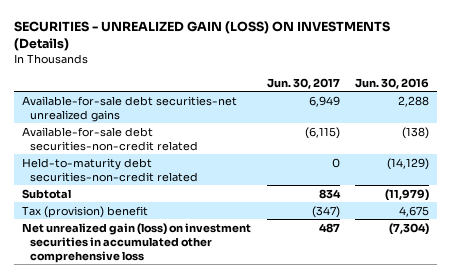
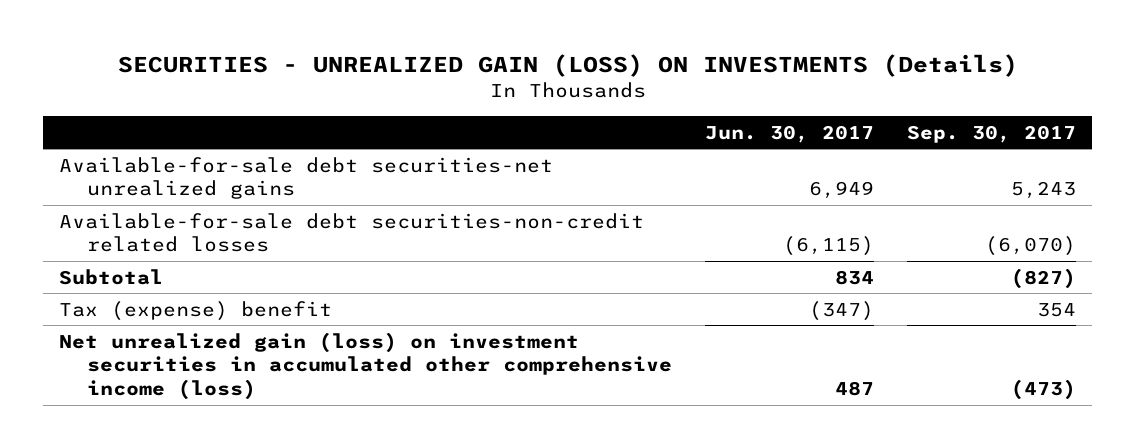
- | Jun. 30, 2017 | Jun. 30, 2016
+ | Jun. 30, 2017 | Sep. 30, 2017
- Available-for-sale debt securities-non-credit related | (6,115) | (138)
- Held-to-maturity debt securities-non-credit related | 0 | (14,129)
+ Available-for-sale debt securities-non-credit related losses | (6,115) | (6,070)
- Tax (provision) benefit | (347) | 4,675
- Net unrealized gain (loss) on investment securities in accumulated other comprehensive loss | 487 | (7,304)
+ Tax (expense) benefit | (347) | 354
+ Net unrealized gain (loss) on investment securities in accumulated other comprehensive income (loss) | 487 | (473)

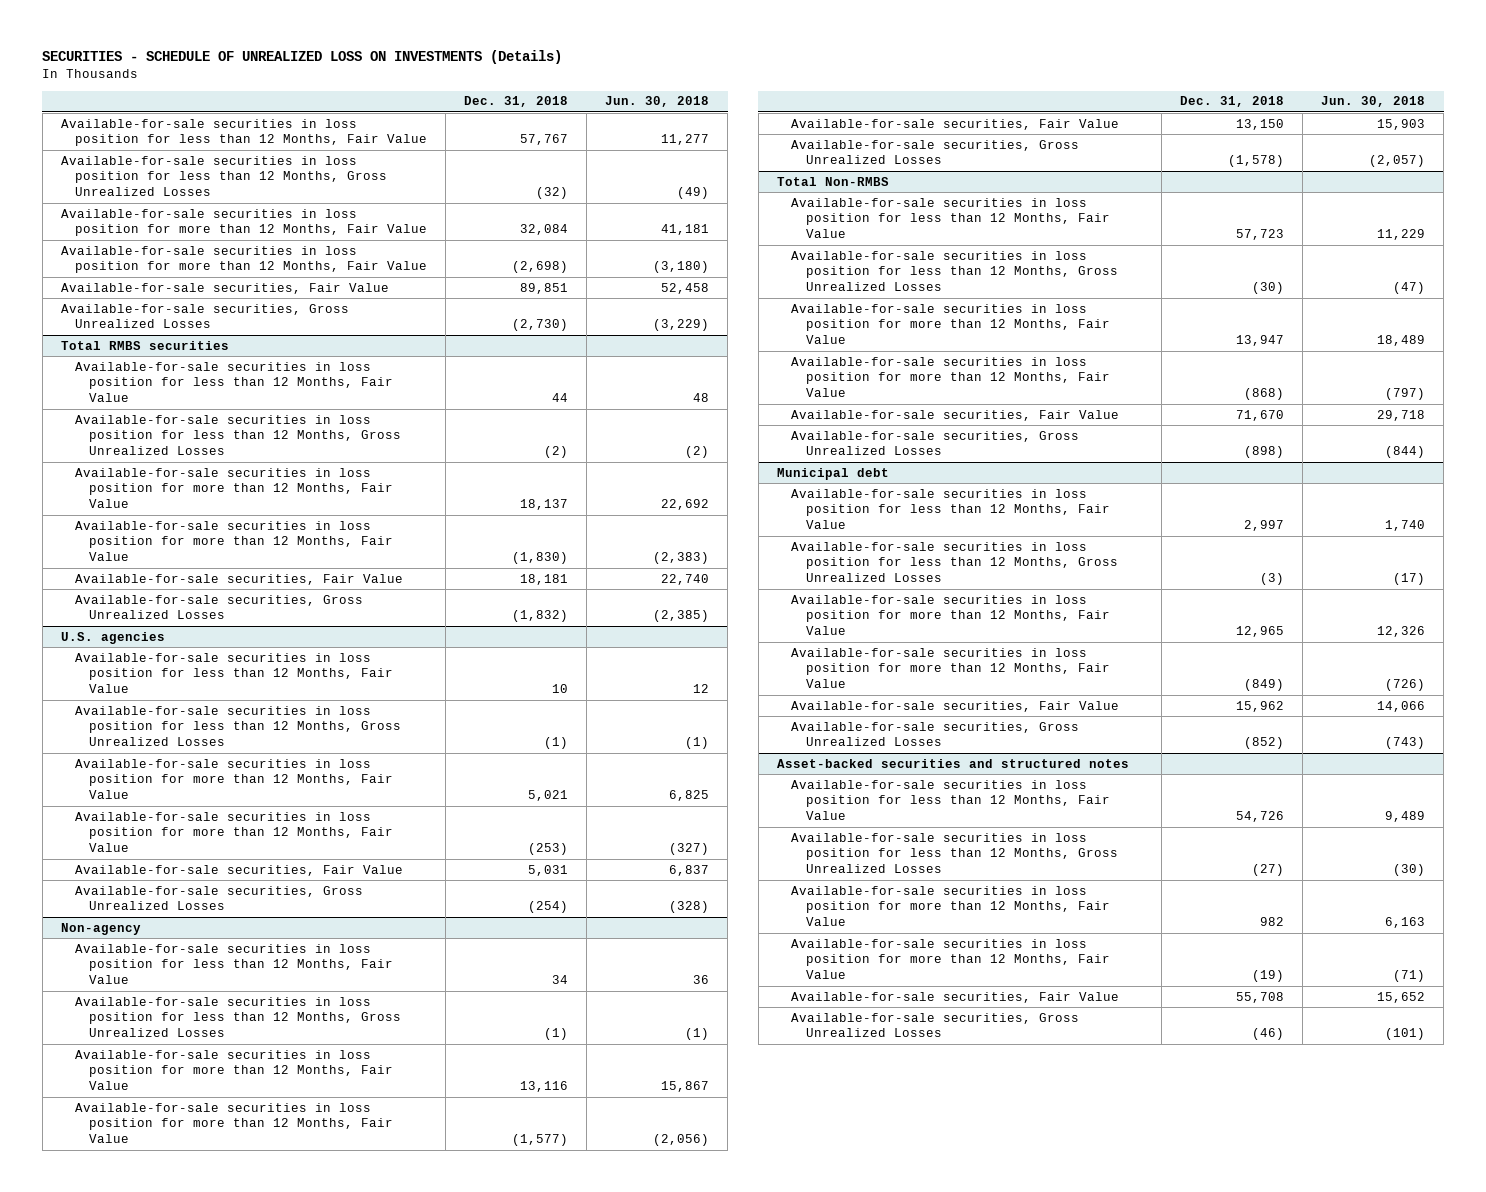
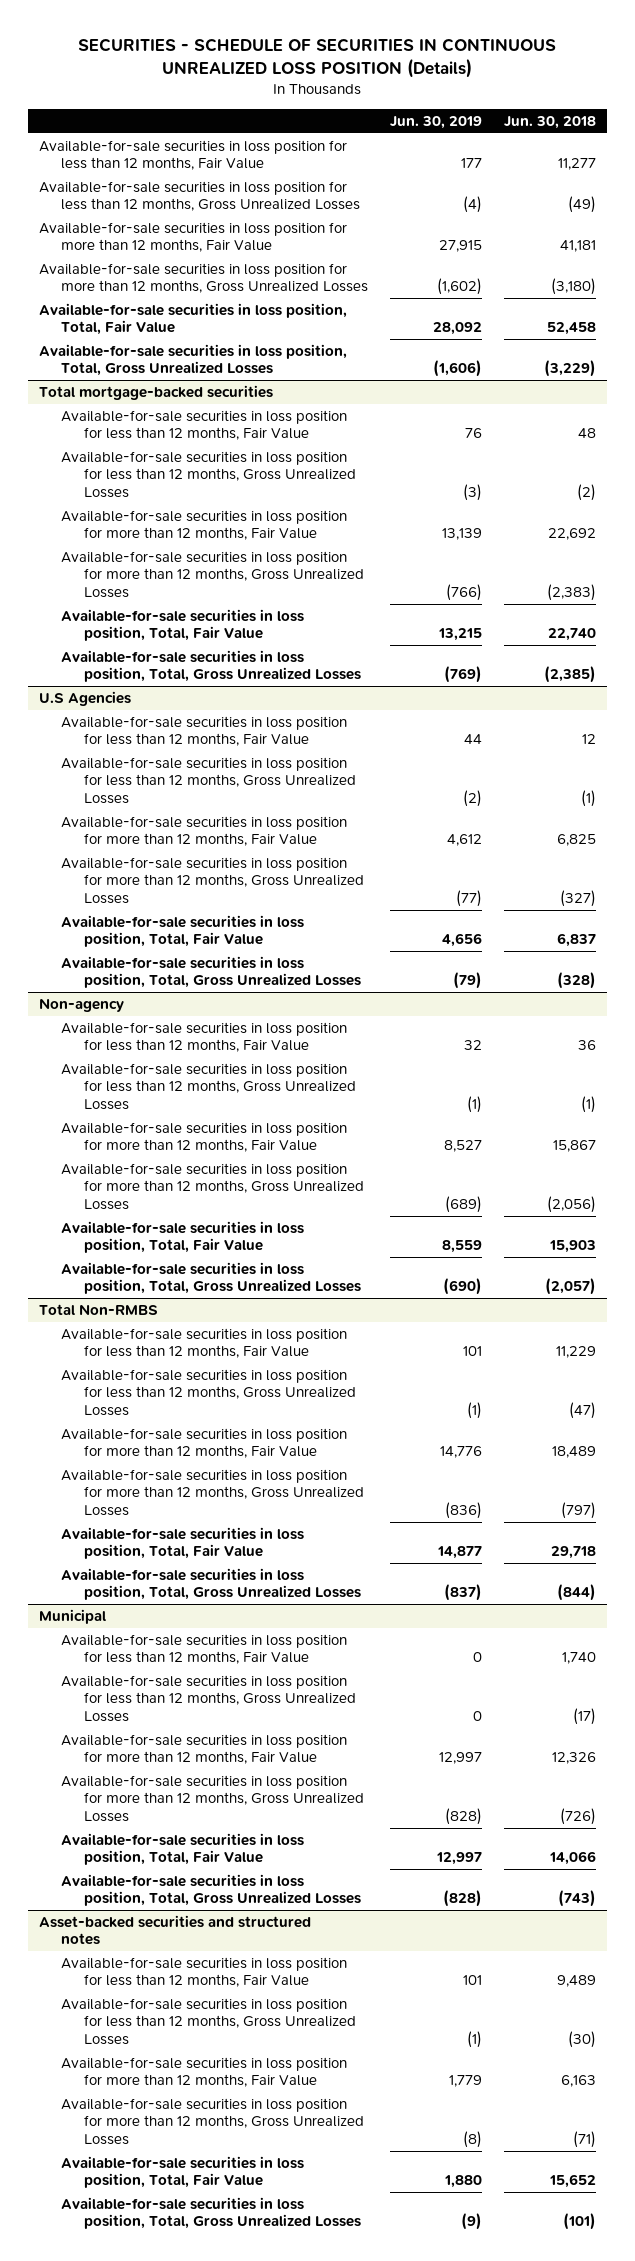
- SECURITIES - SCHEDULE OF UNREALIZED LOSS ON INVESTMENTS (Details)
+ SECURITIES - SCHEDULE OF SECURITIES IN CONTINUOUS UNREALIZED LOSS POSITION (Details)
- | Dec. 31, 2018 | Jun. 30, 2018
+ | Jun. 30, 2019 | Jun. 30, 2018
- Available-for-sale securities in loss position for less than 12 Months, Fair Value | 57,767 | 11,277
- Available-for-sale securities in loss position for less than 12 Months, Gross Unrealized Losses | (32) | (49)
- Available-for-sale securities in loss position for more than 12 Months, Fair Value | 32,084 | 41,181
- Available-for-sale securities in loss position for more than 12 Months, Fair Value | (2,698) | (3,180)
- Available-for-sale securities, Fair Value | 89,851 | 52,458
- Available-for-sale securities, Gross Unrealized Losses | (2,730) | (3,229)
- Total RMBS securities
- Available-for-sale securities in loss position for less than 12 Months, Fair Value | 44 | 48
- Available-for-sale securities in loss position for less than 12 Months, Gross Unrealized Losses | (2) | (2)
- Available-for-sale securities in loss position for more than 12 Months, Fair Value | 18,137 | 22,692
- Available-for-sale securities in loss position for more than 12 Months, Fair Value | (1,830) | (2,383)
- Available-for-sale securities, Fair Value | 18,181 | 22,740
- Available-for-sale securities, Gross Unrealized Losses | (1,832) | (2,385)
- U.S. agencies
- Available-for-sale securities in loss position for less than 12 Months, Fair Value | 10 | 12
- Available-for-sale securities in loss position for less than 12 Months, Gross Unrealized Losses | (1) | (1)
- Available-for-sale securities in loss position for more than 12 Months, Fair Value | 5,021 | 6,825
- Available-for-sale securities in loss position for more than 12 Months, Fair Value | (253) | (327)
- Available-for-sale securities, Fair Value | 5,031 | 6,837
- Available-for-sale securities, Gross Unrealized Losses | (254) | (328)
+ Available-for-sale securities in loss position for less than 12 months, Fair Value | 177 | 11,277
+ Available-for-sale securities in loss position for less than 12 months, Gross Unrealized Losses | (4) | (49)
+ Available-for-sale securities in loss position for more than 12 months, Fair Value | 27,915 | 41,181
+ Available-for-sale securities in loss position for more than 12 months, Gross Unrealized Losses | (1,602) | (3,180)
+ Available-for-sale securities in loss position, Total, Fair Value | 28,092 | 52,458
+ Available-for-sale securities in loss position, Total, Gross Unrealized Losses | (1,606) | (3,229)
+ Total mortgage-backed securities
+ Available-for-sale securities in loss position for less than 12 months, Fair Value | 76 | 48
+ Available-for-sale securities in loss position for less than 12 months, Gross Unrealized Losses | (3) | (2)
+ Available-for-sale securities in loss position for more than 12 months, Fair Value | 13,139 | 22,692
+ Available-for-sale securities in loss position for more than 12 months, Gross Unrealized Losses | (766) | (2,383)
+ Available-for-sale securities in loss position, Total, Fair Value | 13,215 | 22,740
+ Available-for-sale securities in loss position, Total, Gross Unrealized Losses | (769) | (2,385)
+ U.S Agencies
+ Available-for-sale securities in loss position for less than 12 months, Fair Value | 44 | 12
+ Available-for-sale securities in loss position for less than 12 months, Gross Unrealized Losses | (2) | (1)
+ Available-for-sale securities in loss position for more than 12 months, Fair Value | 4,612 | 6,825
+ Available-for-sale securities in loss position for more than 12 months, Gross Unrealized Losses | (77) | (327)
+ Available-for-sale securities in loss position, Total, Fair Value | 4,656 | 6,837
+ Available-for-sale securities in loss position, Total, Gross Unrealized Losses | (79) | (328)
@ Non-agency
- Available-for-sale securities in loss position for less than 12 Months, Fair Value | 34 | 36
- Available-for-sale securities in loss position for less than 12 Months, Gross Unrealized Losses | (1) | (1)
- Available-for-sale securities in loss position for more than 12 Months, Fair Value | 13,116 | 15,867
- Available-for-sale securities in loss position for more than 12 Months, Fair Value | (1,577) | (2,056)
- Available-for-sale securities, Fair Value | 13,150 | 15,903
- Available-for-sale securities, Gross Unrealized Losses | (1,578) | (2,057)
+ Available-for-sale securities in loss position for less than 12 months, Fair Value | 32 | 36
+ Available-for-sale securities in loss position for less than 12 months, Gross Unrealized Losses | (1) | (1)
+ Available-for-sale securities in loss position for more than 12 months, Fair Value | 8,527 | 15,867
+ Available-for-sale securities in loss position for more than 12 months, Gross Unrealized Losses | (689) | (2,056)
+ Available-for-sale securities in loss position, Total, Fair Value | 8,559 | 15,903
+ Available-for-sale securities in loss position, Total, Gross Unrealized Losses | (690) | (2,057)
@ Total Non-RMBS
- Available-for-sale securities in loss position for less than 12 Months, Fair Value | 57,723 | 11,229
- Available-for-sale securities in loss position for less than 12 Months, Gross Unrealized Losses | (30) | (47)
- Available-for-sale securities in loss position for more than 12 Months, Fair Value | 13,947 | 18,489
- Available-for-sale securities in loss position for more than 12 Months, Fair Value | (868) | (797)
- Available-for-sale securities, Fair Value | 71,670 | 29,718
- Available-for-sale securities, Gross Unrealized Losses | (898) | (844)
- Municipal debt
- Available-for-sale securities in loss position for less than 12 Months, Fair Value | 2,997 | 1,740
- Available-for-sale securities in loss position for less than 12 Months, Gross Unrealized Losses | (3) | (17)
- Available-for-sale securities in loss position for more than 12 Months, Fair Value | 12,965 | 12,326
- Available-for-sale securities in loss position for more than 12 Months, Fair Value | (849) | (726)
- Available-for-sale securities, Fair Value | 15,962 | 14,066
- Available-for-sale securities, Gross Unrealized Losses | (852) | (743)
@ Total Non-RMBS
+ Available-for-sale securities in loss position for less than 12 months, Fair Value | 101 | 11,229
+ Available-for-sale securities in loss position for less than 12 months, Gross Unrealized Losses | (1) | (47)
+ Available-for-sale securities in loss position for more than 12 months, Fair Value | 14,776 | 18,489
+ Available-for-sale securities in loss position for more than 12 months, Gross Unrealized Losses | (836) | (797)
+ Available-for-sale securities in loss position, Total, Fair Value | 14,877 | 29,718
+ Available-for-sale securities in loss position, Total, Gross Unrealized Losses | (837) | (844)
+ Municipal
+ Available-for-sale securities in loss position for less than 12 months, Fair Value | 0 | 1,740
+ Available-for-sale securities in loss position for less than 12 months, Gross Unrealized Losses | 0 | (17)
+ Available-for-sale securities in loss position for more than 12 months, Fair Value | 12,997 | 12,326
+ Available-for-sale securities in loss position for more than 12 months, Gross Unrealized Losses | (828) | (726)
+ Available-for-sale securities in loss position, Total, Fair Value | 12,997 | 14,066
+ Available-for-sale securities in loss position, Total, Gross Unrealized Losses | (828) | (743)
@ Asset-backed securities and structured notes
- Available-for-sale securities in loss position for less than 12 Months, Fair Value | 54,726 | 9,489
- Available-for-sale securities in loss position for less than 12 Months, Gross Unrealized Losses | (27) | (30)
- Available-for-sale securities in loss position for more than 12 Months, Fair Value | 982 | 6,163
- Available-for-sale securities in loss position for more than 12 Months, Fair Value | (19) | (71)
- Available-for-sale securities, Fair Value | 55,708 | 15,652
- Available-for-sale securities, Gross Unrealized Losses | (46) | (101)
+ Available-for-sale securities in loss position for less than 12 months, Fair Value | 101 | 9,489
+ Available-for-sale securities in loss position for less than 12 months, Gross Unrealized Losses | (1) | (30)
+ Available-for-sale securities in loss position for more than 12 months, Fair Value | 1,779 | 6,163
+ Available-for-sale securities in loss position for more than 12 months, Gross Unrealized Losses | (8) | (71)
+ Available-for-sale securities in loss position, Total, Fair Value | 1,880 | 15,652
+ Available-for-sale securities in loss position, Total, Gross Unrealized Losses | (9) | (101)

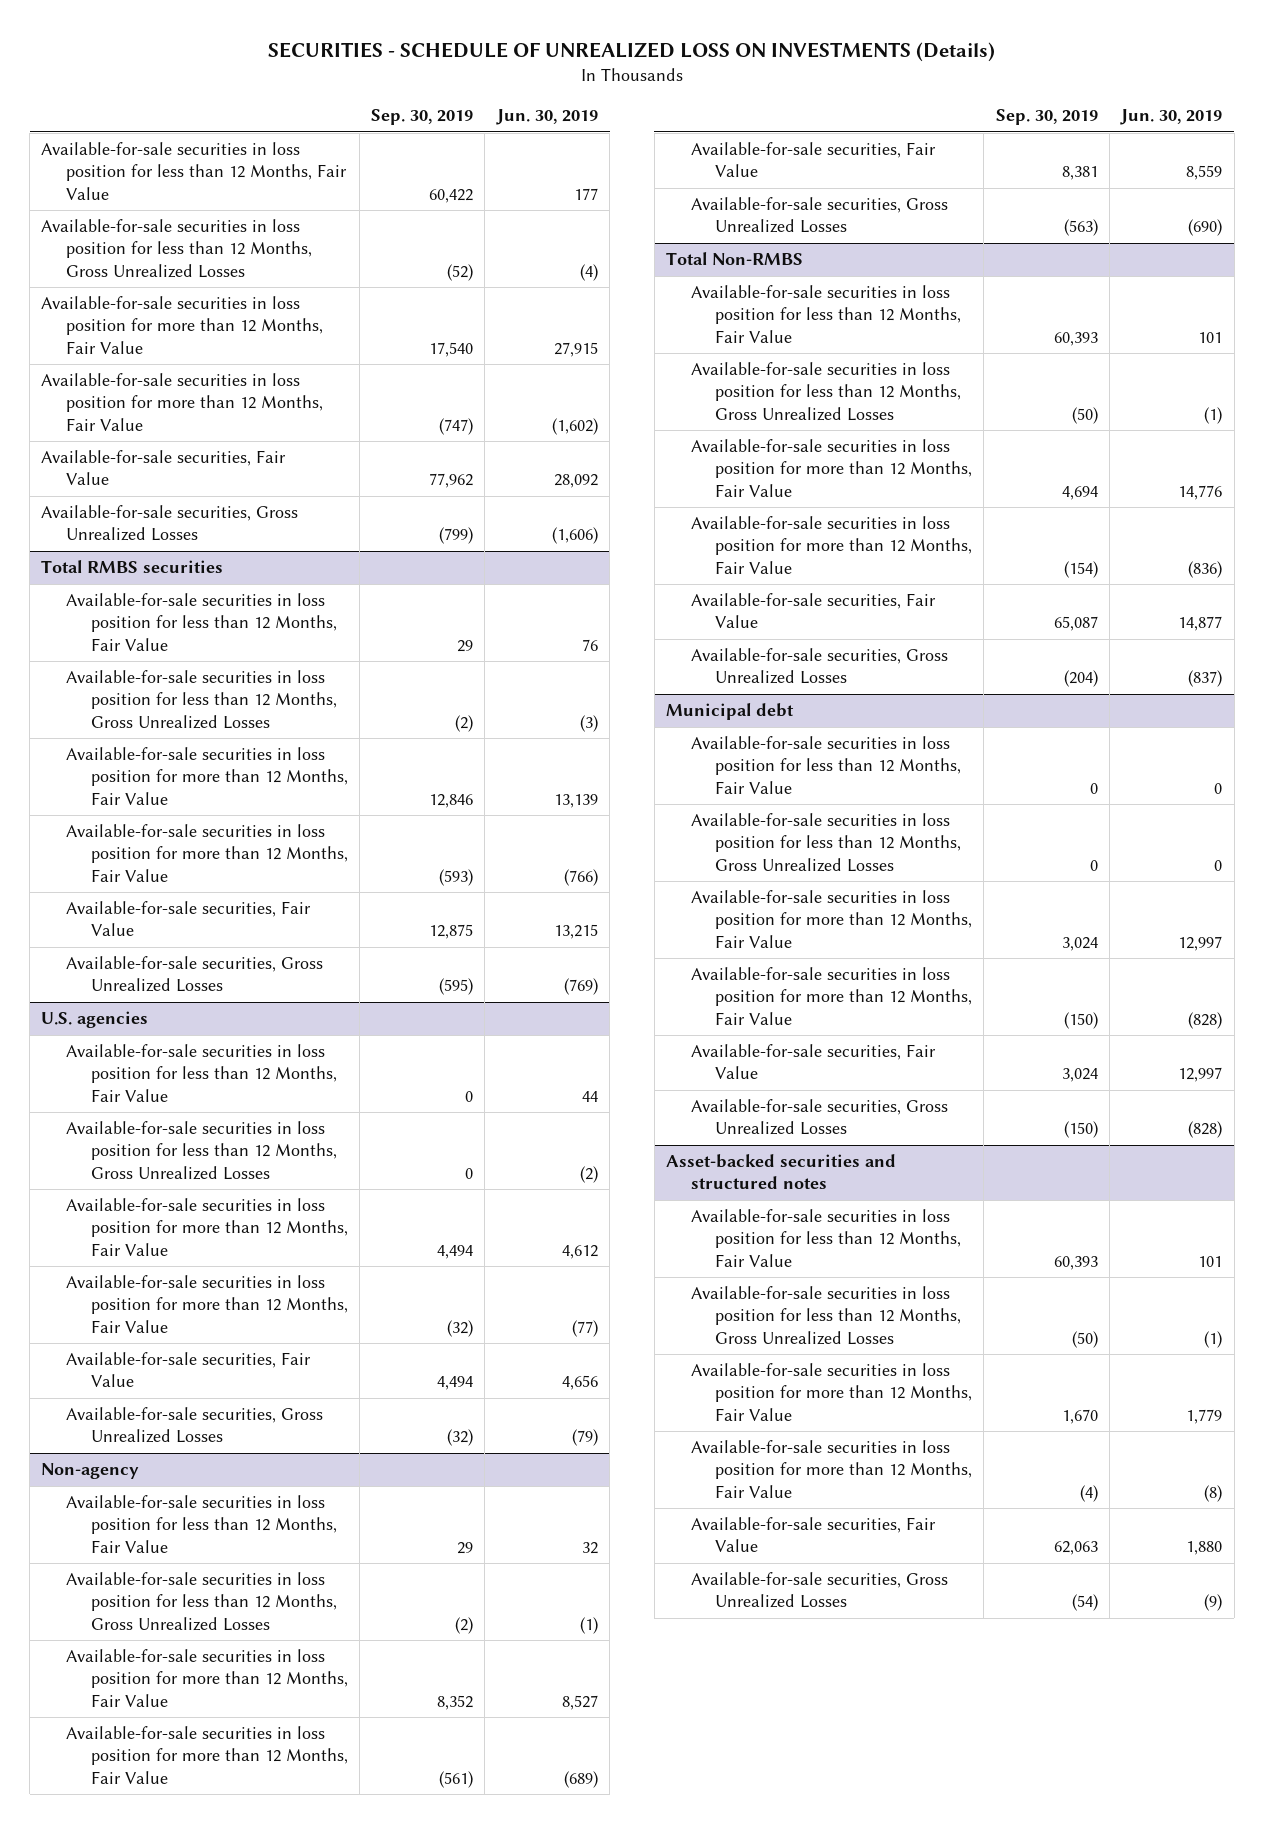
- SECURITIES - SCHEDULE OF SECURITIES IN CONTINUOUS UNREALIZED LOSS POSITION (Details)
+ SECURITIES - SCHEDULE OF UNREALIZED LOSS ON INVESTMENTS (Details)
- | Jun. 30, 2019 | Jun. 30, 2018
+ | Sep. 30, 2019 | Jun. 30, 2019
- Available-for-sale securities in loss position for less than 12 months, Fair Value | 177 | 11,277
- Available-for-sale securities in loss position for less than 12 months, Gross Unrealized Losses | (4) | (49)
- Available-for-sale securities in loss position for more than 12 months, Fair Value | 27,915 | 41,181
- Available-for-sale securities in loss position for more than 12 months, Gross Unrealized Losses | (1,602) | (3,180)
- Available-for-sale securities in loss position, Total, Fair Value | 28,092 | 52,458
- Available-for-sale securities in loss position, Total, Gross Unrealized Losses | (1,606) | (3,229)
- Total mortgage-backed securities
- Available-for-sale securities in loss position for less than 12 months, Fair Value | 76 | 48
- Available-for-sale securities in loss position for less than 12 months, Gross Unrealized Losses | (3) | (2)
- Available-for-sale securities in loss position for more than 12 months, Fair Value | 13,139 | 22,692
- Available-for-sale securities in loss position for more than 12 months, Gross Unrealized Losses | (766) | (2,383)
- Available-for-sale securities in loss position, Total, Fair Value | 13,215 | 22,740
- Available-for-sale securities in loss position, Total, Gross Unrealized Losses | (769) | (2,385)
- U.S Agencies
- Available-for-sale securities in loss position for less than 12 months, Fair Value | 44 | 12
- Available-for-sale securities in loss position for less than 12 months, Gross Unrealized Losses | (2) | (1)
- Available-for-sale securities in loss position for more than 12 months, Fair Value | 4,612 | 6,825
- Available-for-sale securities in loss position for more than 12 months, Gross Unrealized Losses | (77) | (327)
- Available-for-sale securities in loss position, Total, Fair Value | 4,656 | 6,837
- Available-for-sale securities in loss position, Total, Gross Unrealized Losses | (79) | (328)
+ Available-for-sale securities in loss position for less than 12 Months, Fair Value | 60,422 | 177
+ Available-for-sale securities in loss position for less than 12 Months, Gross Unrealized Losses | (52) | (4)
+ Available-for-sale securities in loss position for more than 12 Months, Fair Value | 17,540 | 27,915
+ Available-for-sale securities in loss position for more than 12 Months, Fair Value | (747) | (1,602)
+ Available-for-sale securities, Fair Value | 77,962 | 28,092
+ Available-for-sale securities, Gross Unrealized Losses | (799) | (1,606)
+ Total RMBS securities
+ Available-for-sale securities in loss position for less than 12 Months, Fair Value | 29 | 76
+ Available-for-sale securities in loss position for less than 12 Months, Gross Unrealized Losses | (2) | (3)
+ Available-for-sale securities in loss position for more than 12 Months, Fair Value | 12,846 | 13,139
+ Available-for-sale securities in loss position for more than 12 Months, Fair Value | (593) | (766)
+ Available-for-sale securities, Fair Value | 12,875 | 13,215
+ Available-for-sale securities, Gross Unrealized Losses | (595) | (769)
+ U.S. agencies
+ Available-for-sale securities in loss position for less than 12 Months, Fair Value | 0 | 44
+ Available-for-sale securities in loss position for less than 12 Months, Gross Unrealized Losses | 0 | (2)
+ Available-for-sale securities in loss position for more than 12 Months, Fair Value | 4,494 | 4,612
+ Available-for-sale securities in loss position for more than 12 Months, Fair Value | (32) | (77)
+ Available-for-sale securities, Fair Value | 4,494 | 4,656
+ Available-for-sale securities, Gross Unrealized Losses | (32) | (79)
@ Non-agency
- Available-for-sale securities in loss position for less than 12 months, Fair Value | 32 | 36
- Available-for-sale securities in loss position for less than 12 months, Gross Unrealized Losses | (1) | (1)
- Available-for-sale securities in loss position for more than 12 months, Fair Value | 8,527 | 15,867
- Available-for-sale securities in loss position for more than 12 months, Gross Unrealized Losses | (689) | (2,056)
- Available-for-sale securities in loss position, Total, Fair Value | 8,559 | 15,903
- Available-for-sale securities in loss position, Total, Gross Unrealized Losses | (690) | (2,057)
+ Available-for-sale securities in loss position for less than 12 Months, Fair Value | 29 | 32
+ Available-for-sale securities in loss position for less than 12 Months, Gross Unrealized Losses | (2) | (1)
+ Available-for-sale securities in loss position for more than 12 Months, Fair Value | 8,352 | 8,527
+ Available-for-sale securities in loss position for more than 12 Months, Fair Value | (561) | (689)
+ Available-for-sale securities, Fair Value | 8,381 | 8,559
+ Available-for-sale securities, Gross Unrealized Losses | (563) | (690)
@ Total Non-RMBS
- Available-for-sale securities in loss position for less than 12 months, Fair Value | 101 | 11,229
- Available-for-sale securities in loss position for less than 12 months, Gross Unrealized Losses | (1) | (47)
- Available-for-sale securities in loss position for more than 12 months, Fair Value | 14,776 | 18,489
- Available-for-sale securities in loss position for more than 12 months, Gross Unrealized Losses | (836) | (797)
- Available-for-sale securities in loss position, Total, Fair Value | 14,877 | 29,718
- Available-for-sale securities in loss position, Total, Gross Unrealized Losses | (837) | (844)
- Municipal
- Available-for-sale securities in loss position for less than 12 months, Fair Value | 0 | 1,740
- Available-for-sale securities in loss position for less than 12 months, Gross Unrealized Losses | 0 | (17)
- Available-for-sale securities in loss position for more than 12 months, Fair Value | 12,997 | 12,326
- Available-for-sale securities in loss position for more than 12 months, Gross Unrealized Losses | (828) | (726)
- Available-for-sale securities in loss position, Total, Fair Value | 12,997 | 14,066
- Available-for-sale securities in loss position, Total, Gross Unrealized Losses | (828) | (743)
@ Total Non-RMBS
+ Available-for-sale securities in loss position for less than 12 Months, Fair Value | 60,393 | 101
+ Available-for-sale securities in loss position for less than 12 Months, Gross Unrealized Losses | (50) | (1)
+ Available-for-sale securities in loss position for more than 12 Months, Fair Value | 4,694 | 14,776
+ Available-for-sale securities in loss position for more than 12 Months, Fair Value | (154) | (836)
+ Available-for-sale securities, Fair Value | 65,087 | 14,877
+ Available-for-sale securities, Gross Unrealized Losses | (204) | (837)
+ Municipal debt
+ Available-for-sale securities in loss position for less than 12 Months, Fair Value | 0 | 0
+ Available-for-sale securities in loss position for less than 12 Months, Gross Unrealized Losses | 0 | 0
+ Available-for-sale securities in loss position for more than 12 Months, Fair Value | 3,024 | 12,997
+ Available-for-sale securities in loss position for more than 12 Months, Fair Value | (150) | (828)
+ Available-for-sale securities, Fair Value | 3,024 | 12,997
+ Available-for-sale securities, Gross Unrealized Losses | (150) | (828)
@ Asset-backed securities and structured notes
- Available-for-sale securities in loss position for less than 12 months, Fair Value | 101 | 9,489
- Available-for-sale securities in loss position for less than 12 months, Gross Unrealized Losses | (1) | (30)
- Available-for-sale securities in loss position for more than 12 months, Fair Value | 1,779 | 6,163
- Available-for-sale securities in loss position for more than 12 months, Gross Unrealized Losses | (8) | (71)
- Available-for-sale securities in loss position, Total, Fair Value | 1,880 | 15,652
- Available-for-sale securities in loss position, Total, Gross Unrealized Losses | (9) | (101)
+ Available-for-sale securities in loss position for less than 12 Months, Fair Value | 60,393 | 101
+ Available-for-sale securities in loss position for less than 12 Months, Gross Unrealized Losses | (50) | (1)
+ Available-for-sale securities in loss position for more than 12 Months, Fair Value | 1,670 | 1,779
+ Available-for-sale securities in loss position for more than 12 Months, Fair Value | (4) | (8)
+ Available-for-sale securities, Fair Value | 62,063 | 1,880
+ Available-for-sale securities, Gross Unrealized Losses | (54) | (9)

